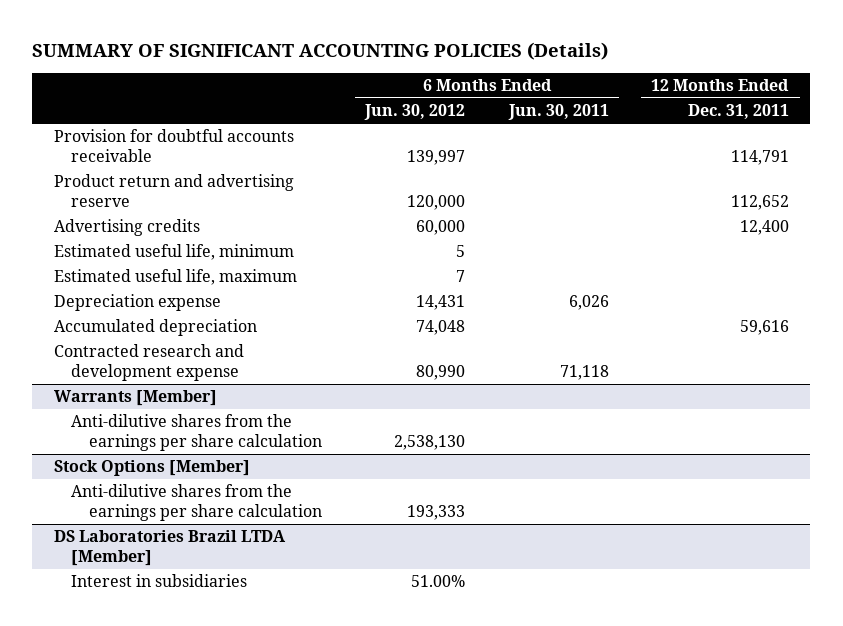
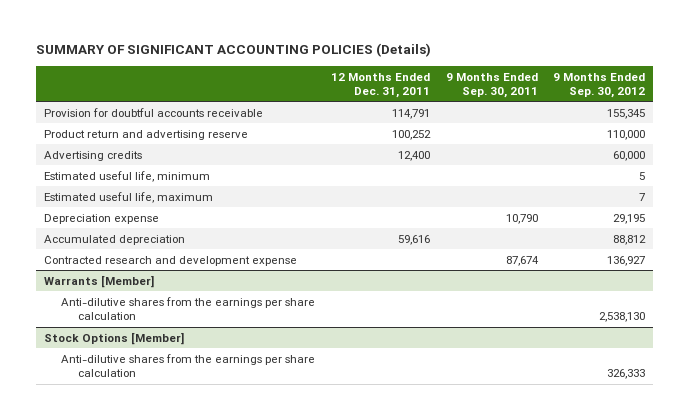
- | 6 Months Ended Jun. 30, 2012 | 6 Months Ended Jun. 30, 2011 | 12 Months Ended Dec. 31, 2011
+ | 12 Months Ended Dec. 31, 2011 | 9 Months Ended Sep. 30, 2011 | 9 Months Ended Sep. 30, 2012
- Product return and advertising reserve | 120,000 | | 112,652
+ Product return and advertising reserve | 100,252 | | 110,000
- DS Laboratories Brazil LTDA [Member]
- Interest in subsidiaries | 51.00% | |

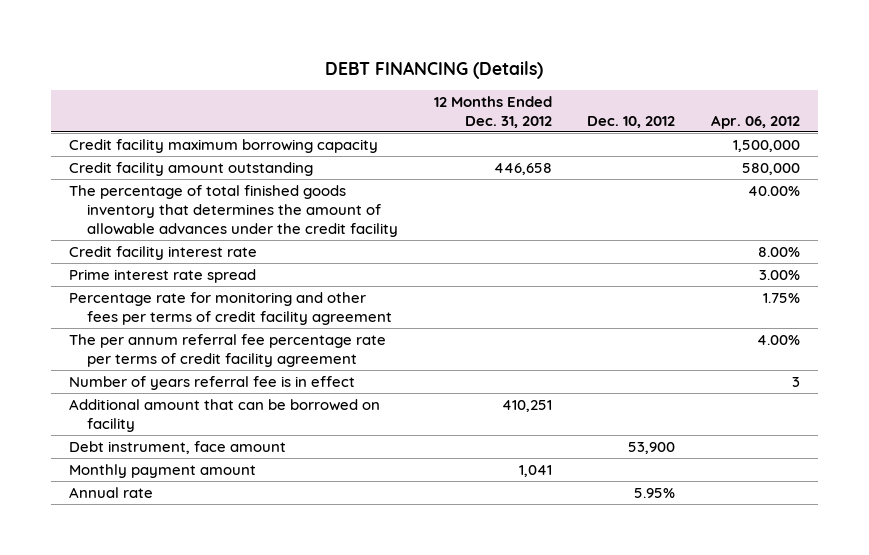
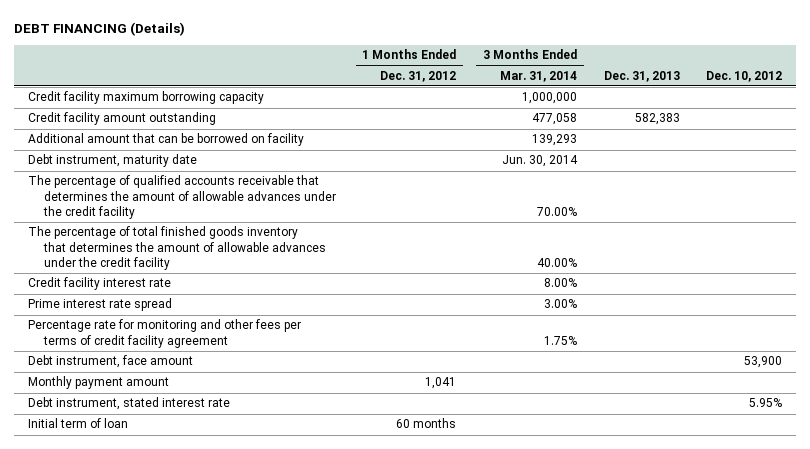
- | 12 Months Ended Dec. 31, 2012 | Dec. 10, 2012 | Apr. 06, 2012
+ | 1 Months Ended Dec. 31, 2012 | 3 Months Ended Mar. 31, 2014 | Dec. 31, 2013 | Dec. 10, 2012
moved up: Additional amount that can be borrowed on facility | | 139,293 | |
+ Debt instrument, maturity date | | Jun. 30, 2014 | |
+ The percentage of qualified accounts receivable that determines the amount of allowable advances under the credit facility | | 70.00% | |
- The per annum referral fee percentage rate per terms of credit facility agreement | | | 4.00%
- Number of years referral fee is in effect | | | 3
- Annual rate | | 5.95% |
+ Debt instrument, stated interest rate | | | | 5.95%
+ Initial term of loan | 60 months | | |

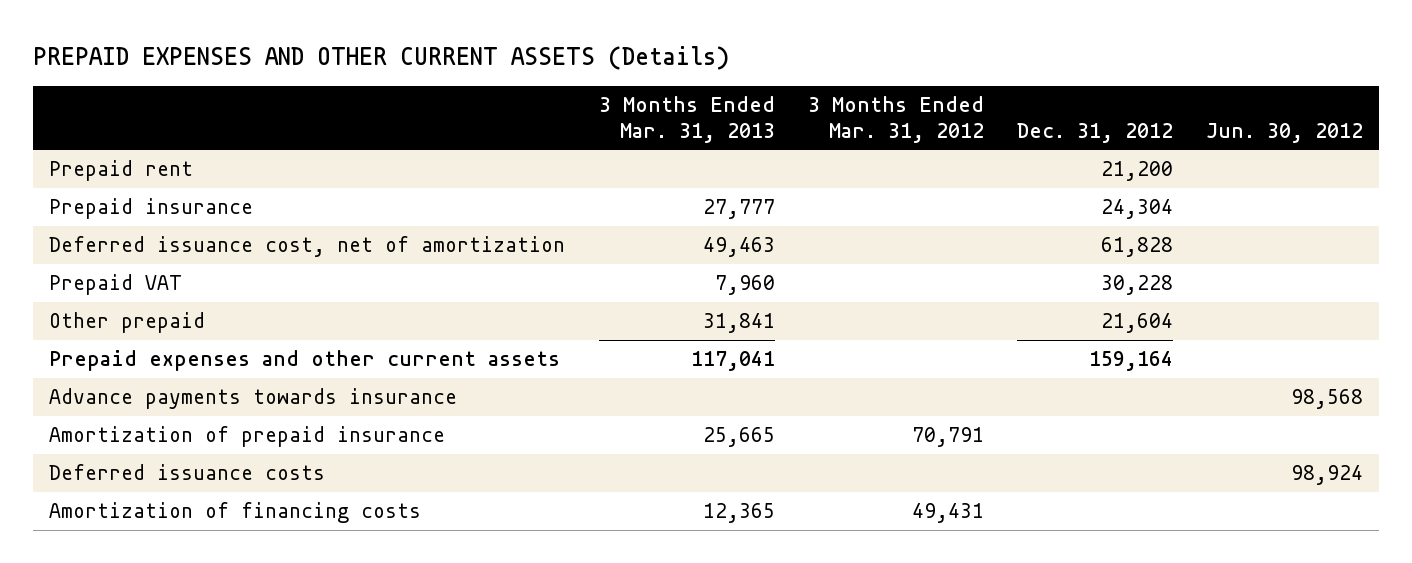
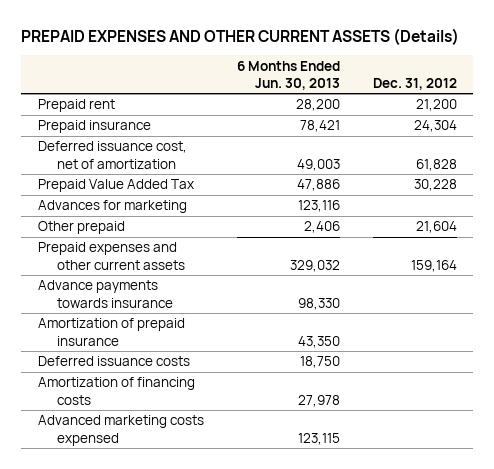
- | 3 Months Ended Mar. 31, 2013 | 3 Months Ended Mar. 31, 2012 | Dec. 31, 2012 | Jun. 30, 2012
+ | 6 Months Ended Jun. 30, 2013 | Dec. 31, 2012
- Prepaid VAT | 7,960 | | 30,228 |
+ Prepaid Value Added Tax | 47,886 | 30,228
+ Advances for marketing | 123,116 |
+ Advanced marketing costs expensed | 123,115 |

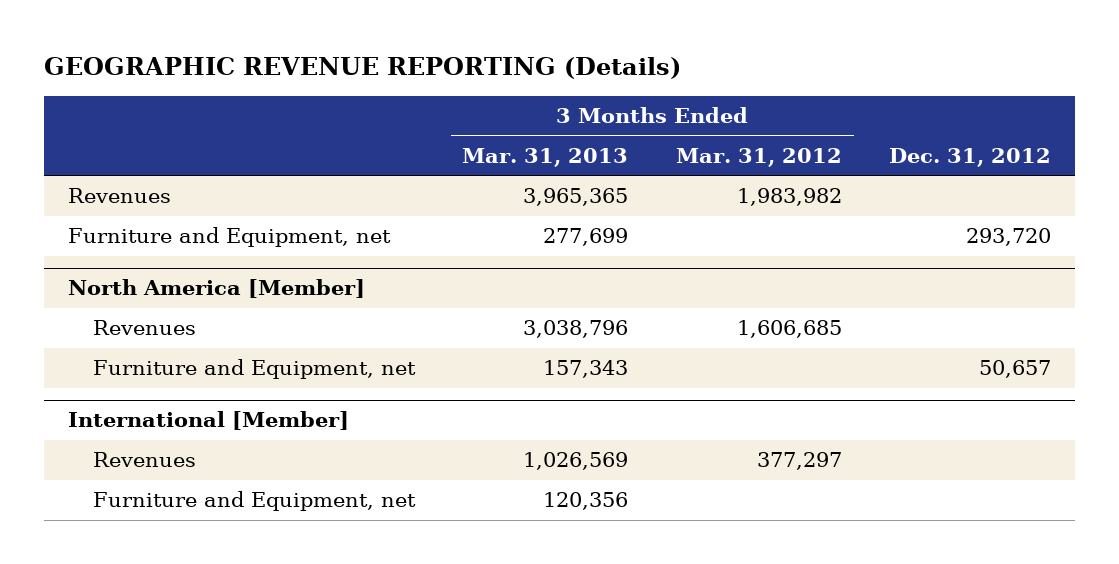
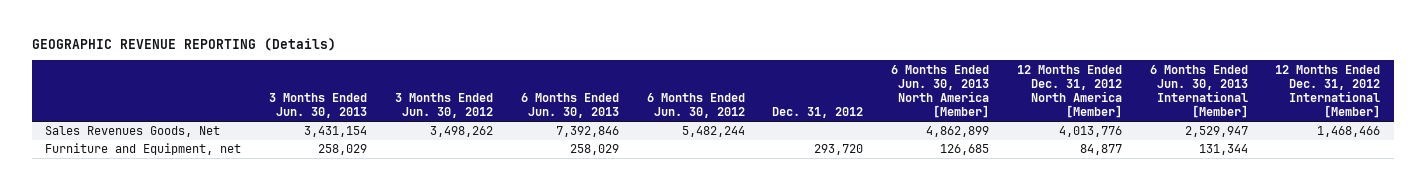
- | 3 Months Ended Mar. 31, 2013 | 3 Months Ended Mar. 31, 2012 | Dec. 31, 2012
+ | 3 Months Ended Jun. 30, 2013 | 3 Months Ended Jun. 30, 2012 | 6 Months Ended Jun. 30, 2013 | 6 Months Ended Jun. 30, 2012 | Dec. 31, 2012 | 6 Months Ended Jun. 30, 2013 North America [Member] | 12 Months Ended Dec. 31, 2012 North America [Member] | 6 Months Ended Jun. 30, 2013 International [Member] | 12 Months Ended Dec. 31, 2012 International [Member]
- Revenues | 3,965,365 | 1,983,982 |
+ Sales Revenues Goods, Net | 3,431,154 | 3,498,262 | 7,392,846 | 5,482,244 | | 4,862,899 | 4,013,776 | 2,529,947 | 1,468,466
- North America [Member]
- Revenues | 3,038,796 | 1,606,685 |
- Furniture and Equipment, net | 157,343 | | 50,657
- International [Member]
- Revenues | 1,026,569 | 377,297 |
- Furniture and Equipment, net | 120,356 | |

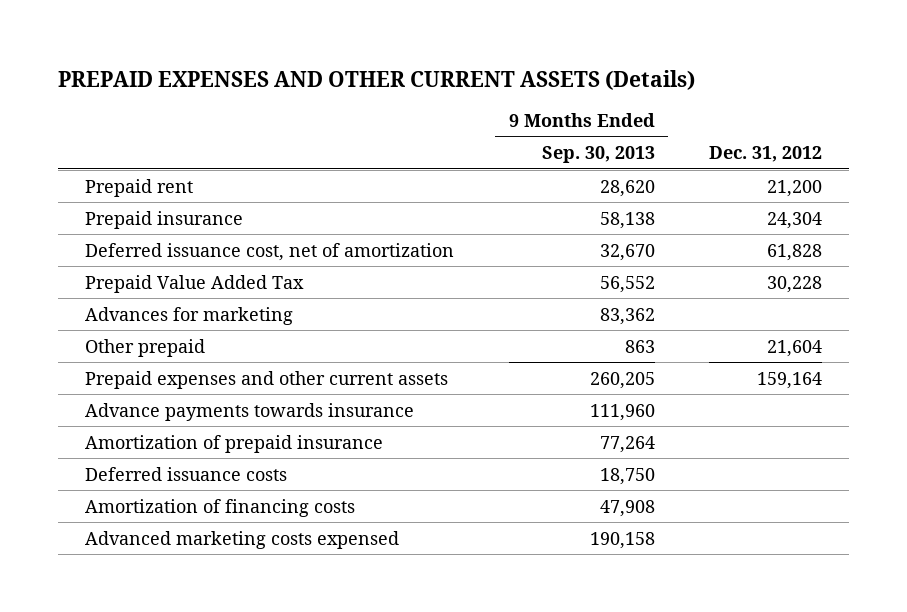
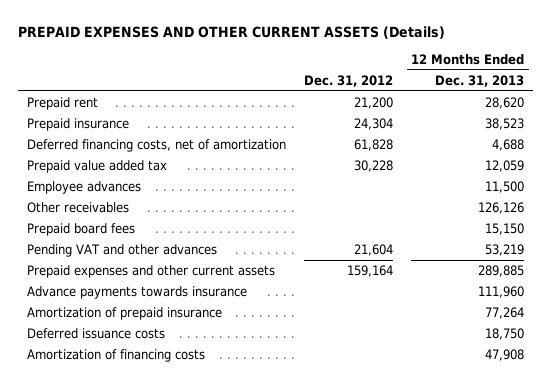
- | 9 Months Ended Sep. 30, 2013 | Dec. 31, 2012
+ | Dec. 31, 2012 | 12 Months Ended Dec. 31, 2013
- Deferred issuance cost, net of amortization | 32,670 | 61,828
- Prepaid Value Added Tax | 56,552 | 30,228
- Advances for marketing | 83,362 |
- Other prepaid | 863 | 21,604
+ Deferred financing costs, net of amortization | 61,828 | 4,688
+ Prepaid value added tax | 30,228 | 12,059
+ Employee advances | | 11,500
+ Other receivables | | 126,126
+ Prepaid board fees | | 15,150
+ Pending VAT and other advances | 21,604 | 53,219
- Advanced marketing costs expensed | 190,158 |

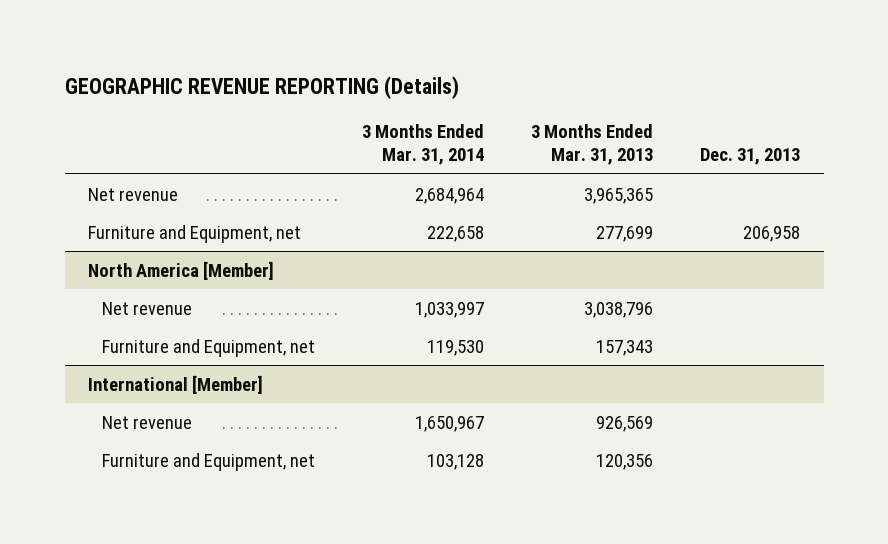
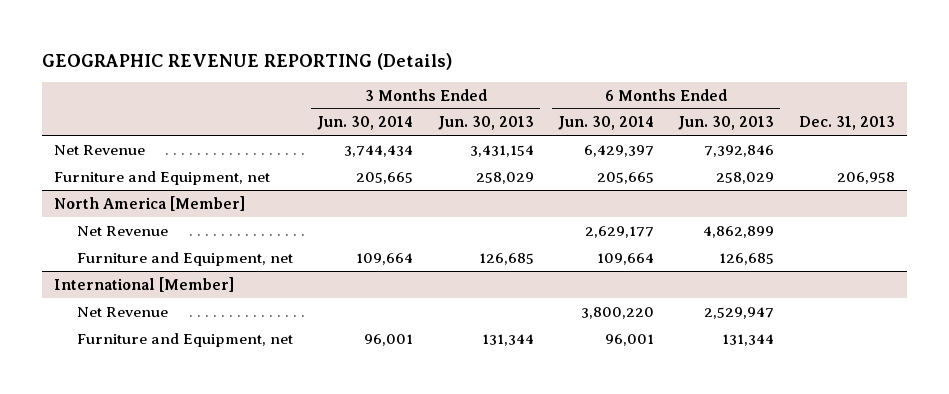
- | 3 Months Ended Mar. 31, 2014 | 3 Months Ended Mar. 31, 2013 | Dec. 31, 2013
+ | 3 Months Ended Jun. 30, 2014 | 3 Months Ended Jun. 30, 2013 | 6 Months Ended Jun. 30, 2014 | 6 Months Ended Jun. 30, 2013 | Dec. 31, 2013
- Net revenue | 2,684,964 | 3,965,365 |
+ Net Revenue | 3,744,434 | 3,431,154 | 6,429,397 | 7,392,846 |
@ North America [Member]
- Net revenue | 1,033,997 | 3,038,796 |
+ Net Revenue | | | 2,629,177 | 4,862,899 |
@ International [Member]
- Net revenue | 1,650,967 | 926,569 |
+ Net Revenue | | | 3,800,220 | 2,529,947 |

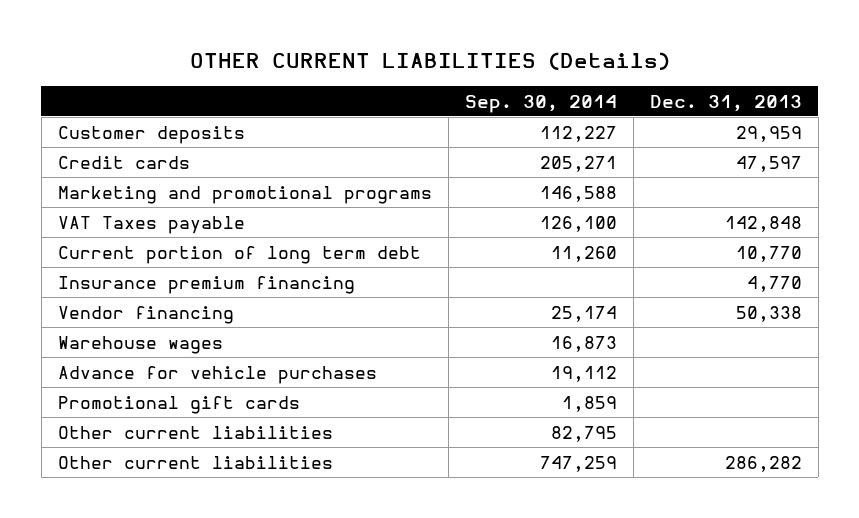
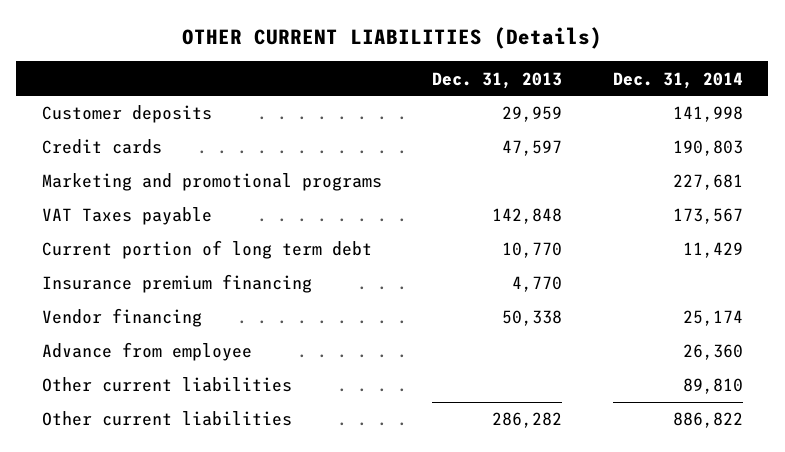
- | Sep. 30, 2014 | Dec. 31, 2013
+ | Dec. 31, 2013 | Dec. 31, 2014
- Warehouse wages | 16,873 |
- Advance for vehicle purchases | 19,112 |
- Promotional gift cards | 1,859 |
+ Advance from employee | | 26,360

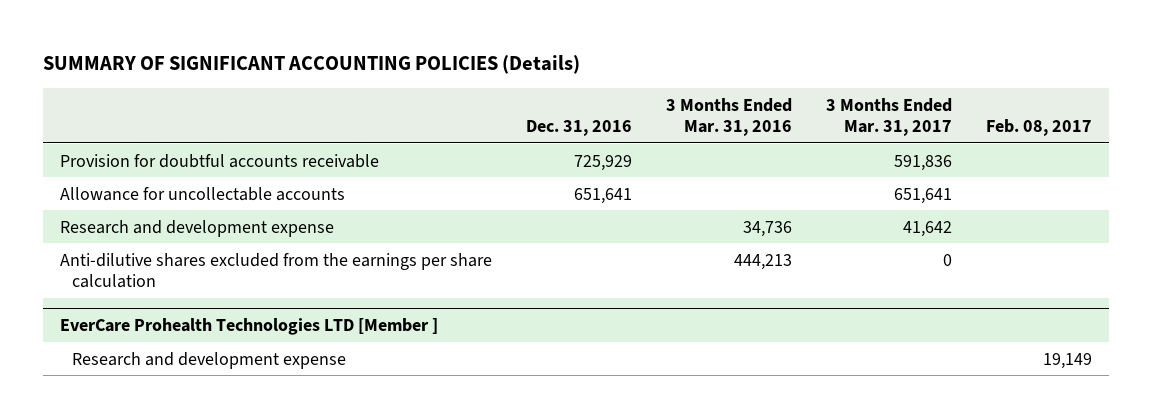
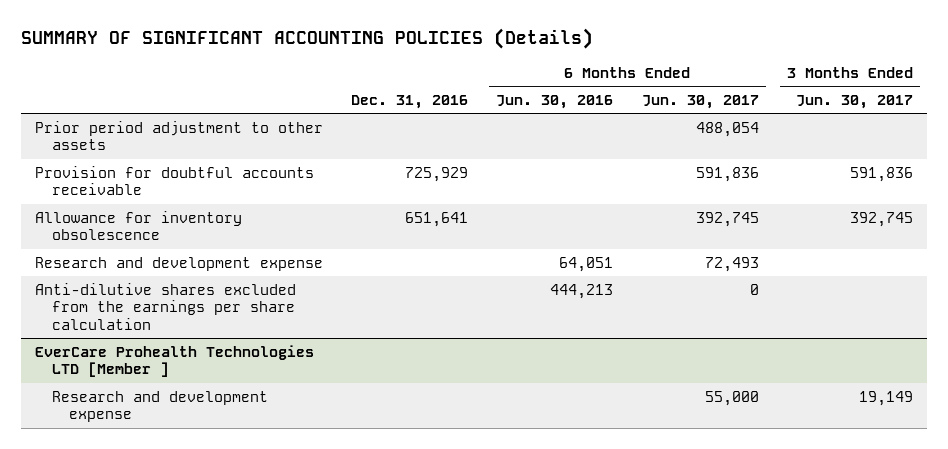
- | Dec. 31, 2016 | 3 Months Ended Mar. 31, 2016 | 3 Months Ended Mar. 31, 2017 | Feb. 08, 2017
+ | Dec. 31, 2016 | 6 Months Ended Jun. 30, 2016 | 6 Months Ended Jun. 30, 2017 | 3 Months Ended Jun. 30, 2017
+ Prior period adjustment to other assets | | | 488,054 |
- Allowance for uncollectable accounts | 651,641 | | 651,641 |
+ Allowance for inventory obsolescence | 651,641 | | 392,745 | 392,745

